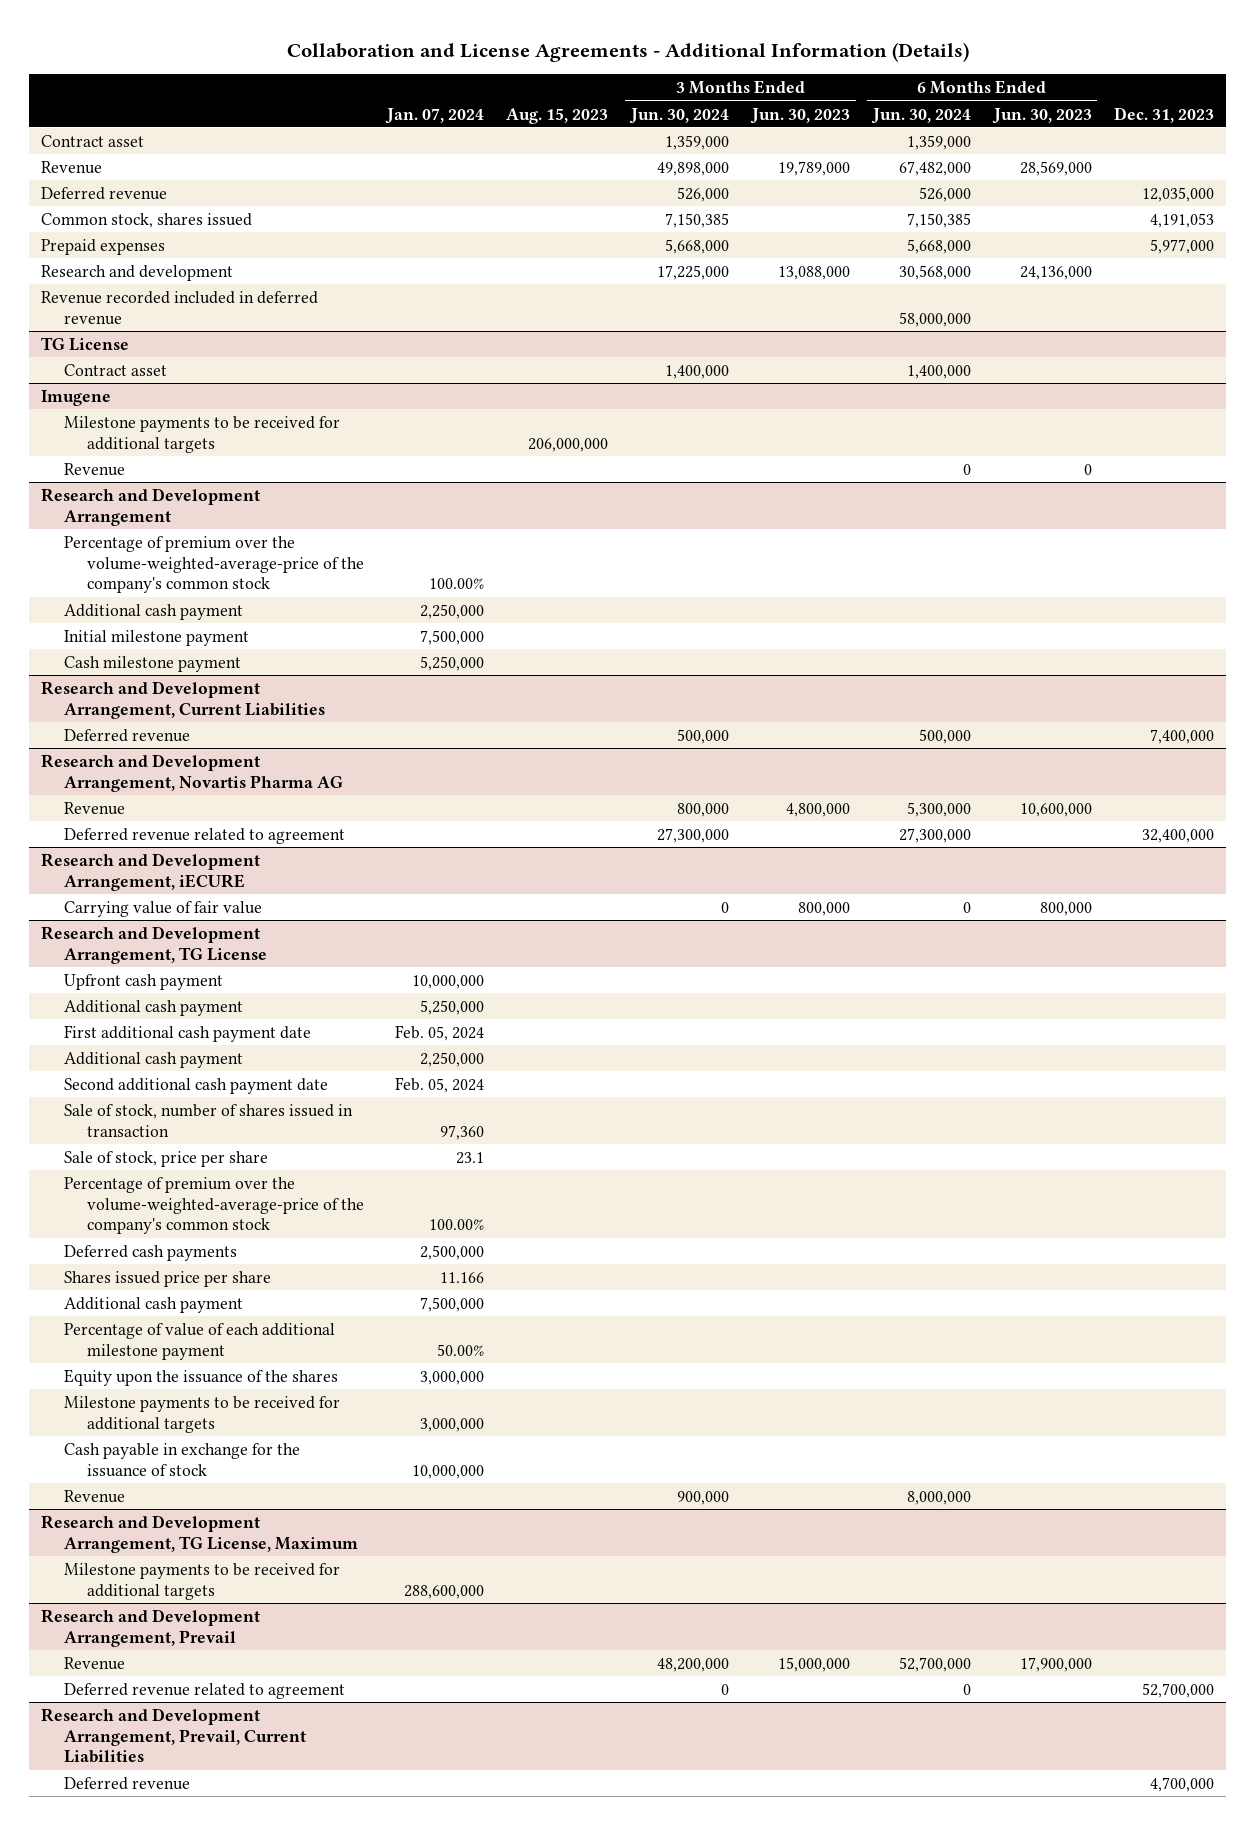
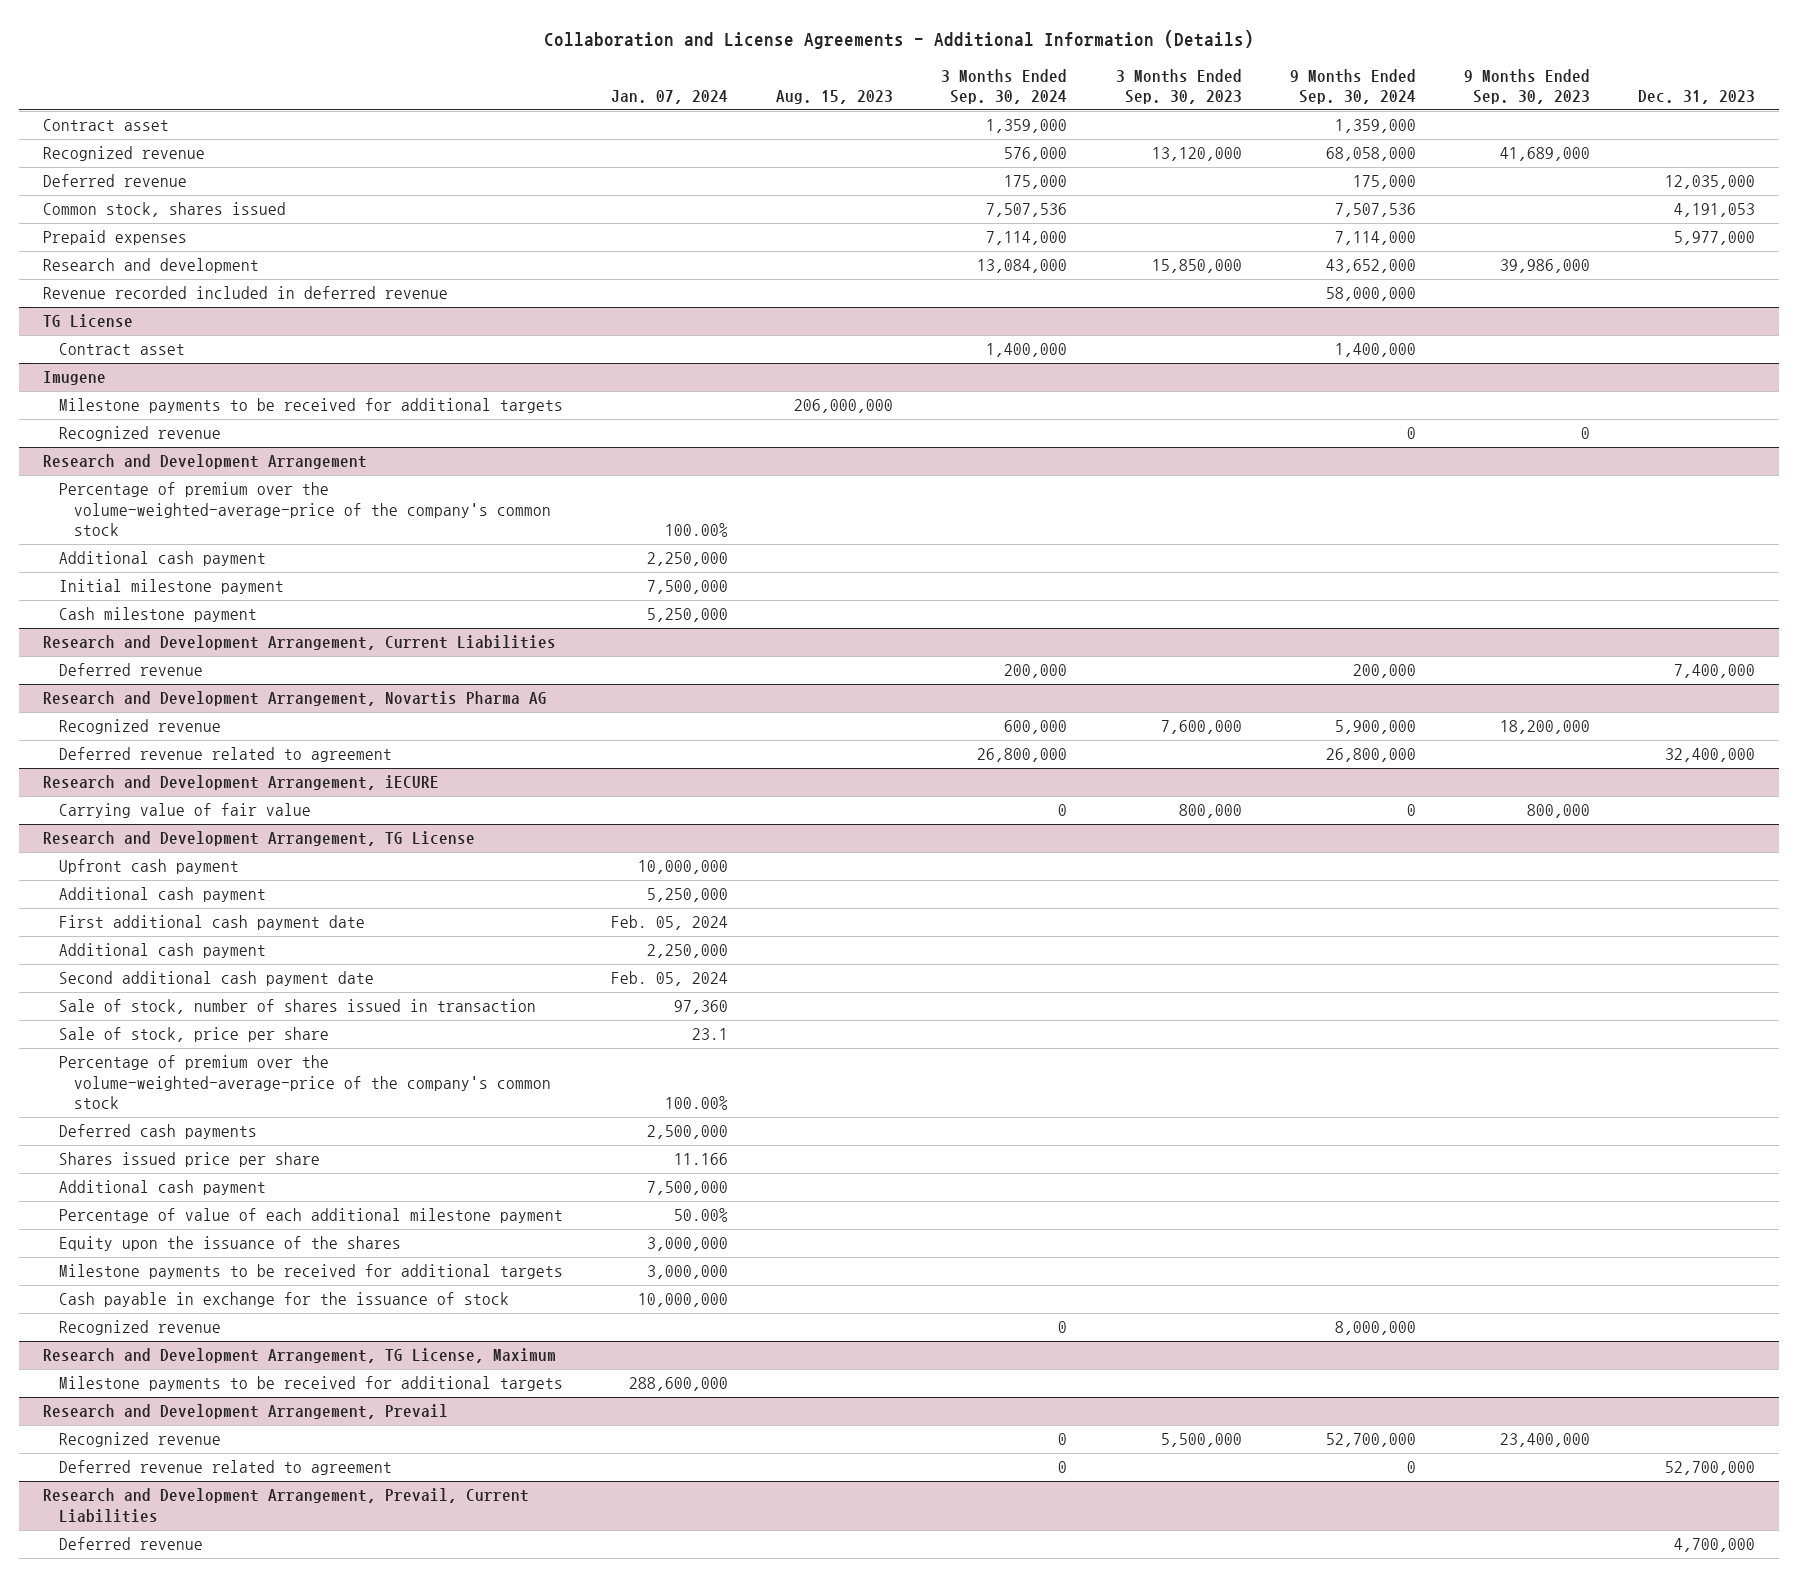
- | Jan. 07, 2024 | Aug. 15, 2023 | 3 Months Ended Jun. 30, 2024 | 3 Months Ended Jun. 30, 2023 | 6 Months Ended Jun. 30, 2024 | 6 Months Ended Jun. 30, 2023 | Dec. 31, 2023
+ | Jan. 07, 2024 | Aug. 15, 2023 | 3 Months Ended Sep. 30, 2024 | 3 Months Ended Sep. 30, 2023 | 9 Months Ended Sep. 30, 2024 | 9 Months Ended Sep. 30, 2023 | Dec. 31, 2023
- Revenue | | | 49,898,000 | 19,789,000 | 67,482,000 | 28,569,000 |
+ Recognized revenue | | | 576,000 | 13,120,000 | 68,058,000 | 41,689,000 |
@ Imugene
- Revenue | | | | | 0 | 0 |
+ Recognized revenue | | | | | 0 | 0 |
@ Research and Development Arrangement, Novartis Pharma AG
- Revenue | | | 800,000 | 4,800,000 | 5,300,000 | 10,600,000 |
+ Recognized revenue | | | 600,000 | 7,600,000 | 5,900,000 | 18,200,000 |
@ Research and Development Arrangement, TG License
- Revenue | | | 900,000 | | 8,000,000 | |
+ Recognized revenue | | | 0 | | 8,000,000 | |
@ Research and Development Arrangement, Prevail
- Revenue | | | 48,200,000 | 15,000,000 | 52,700,000 | 17,900,000 |
+ Recognized revenue | | | 0 | 5,500,000 | 52,700,000 | 23,400,000 |

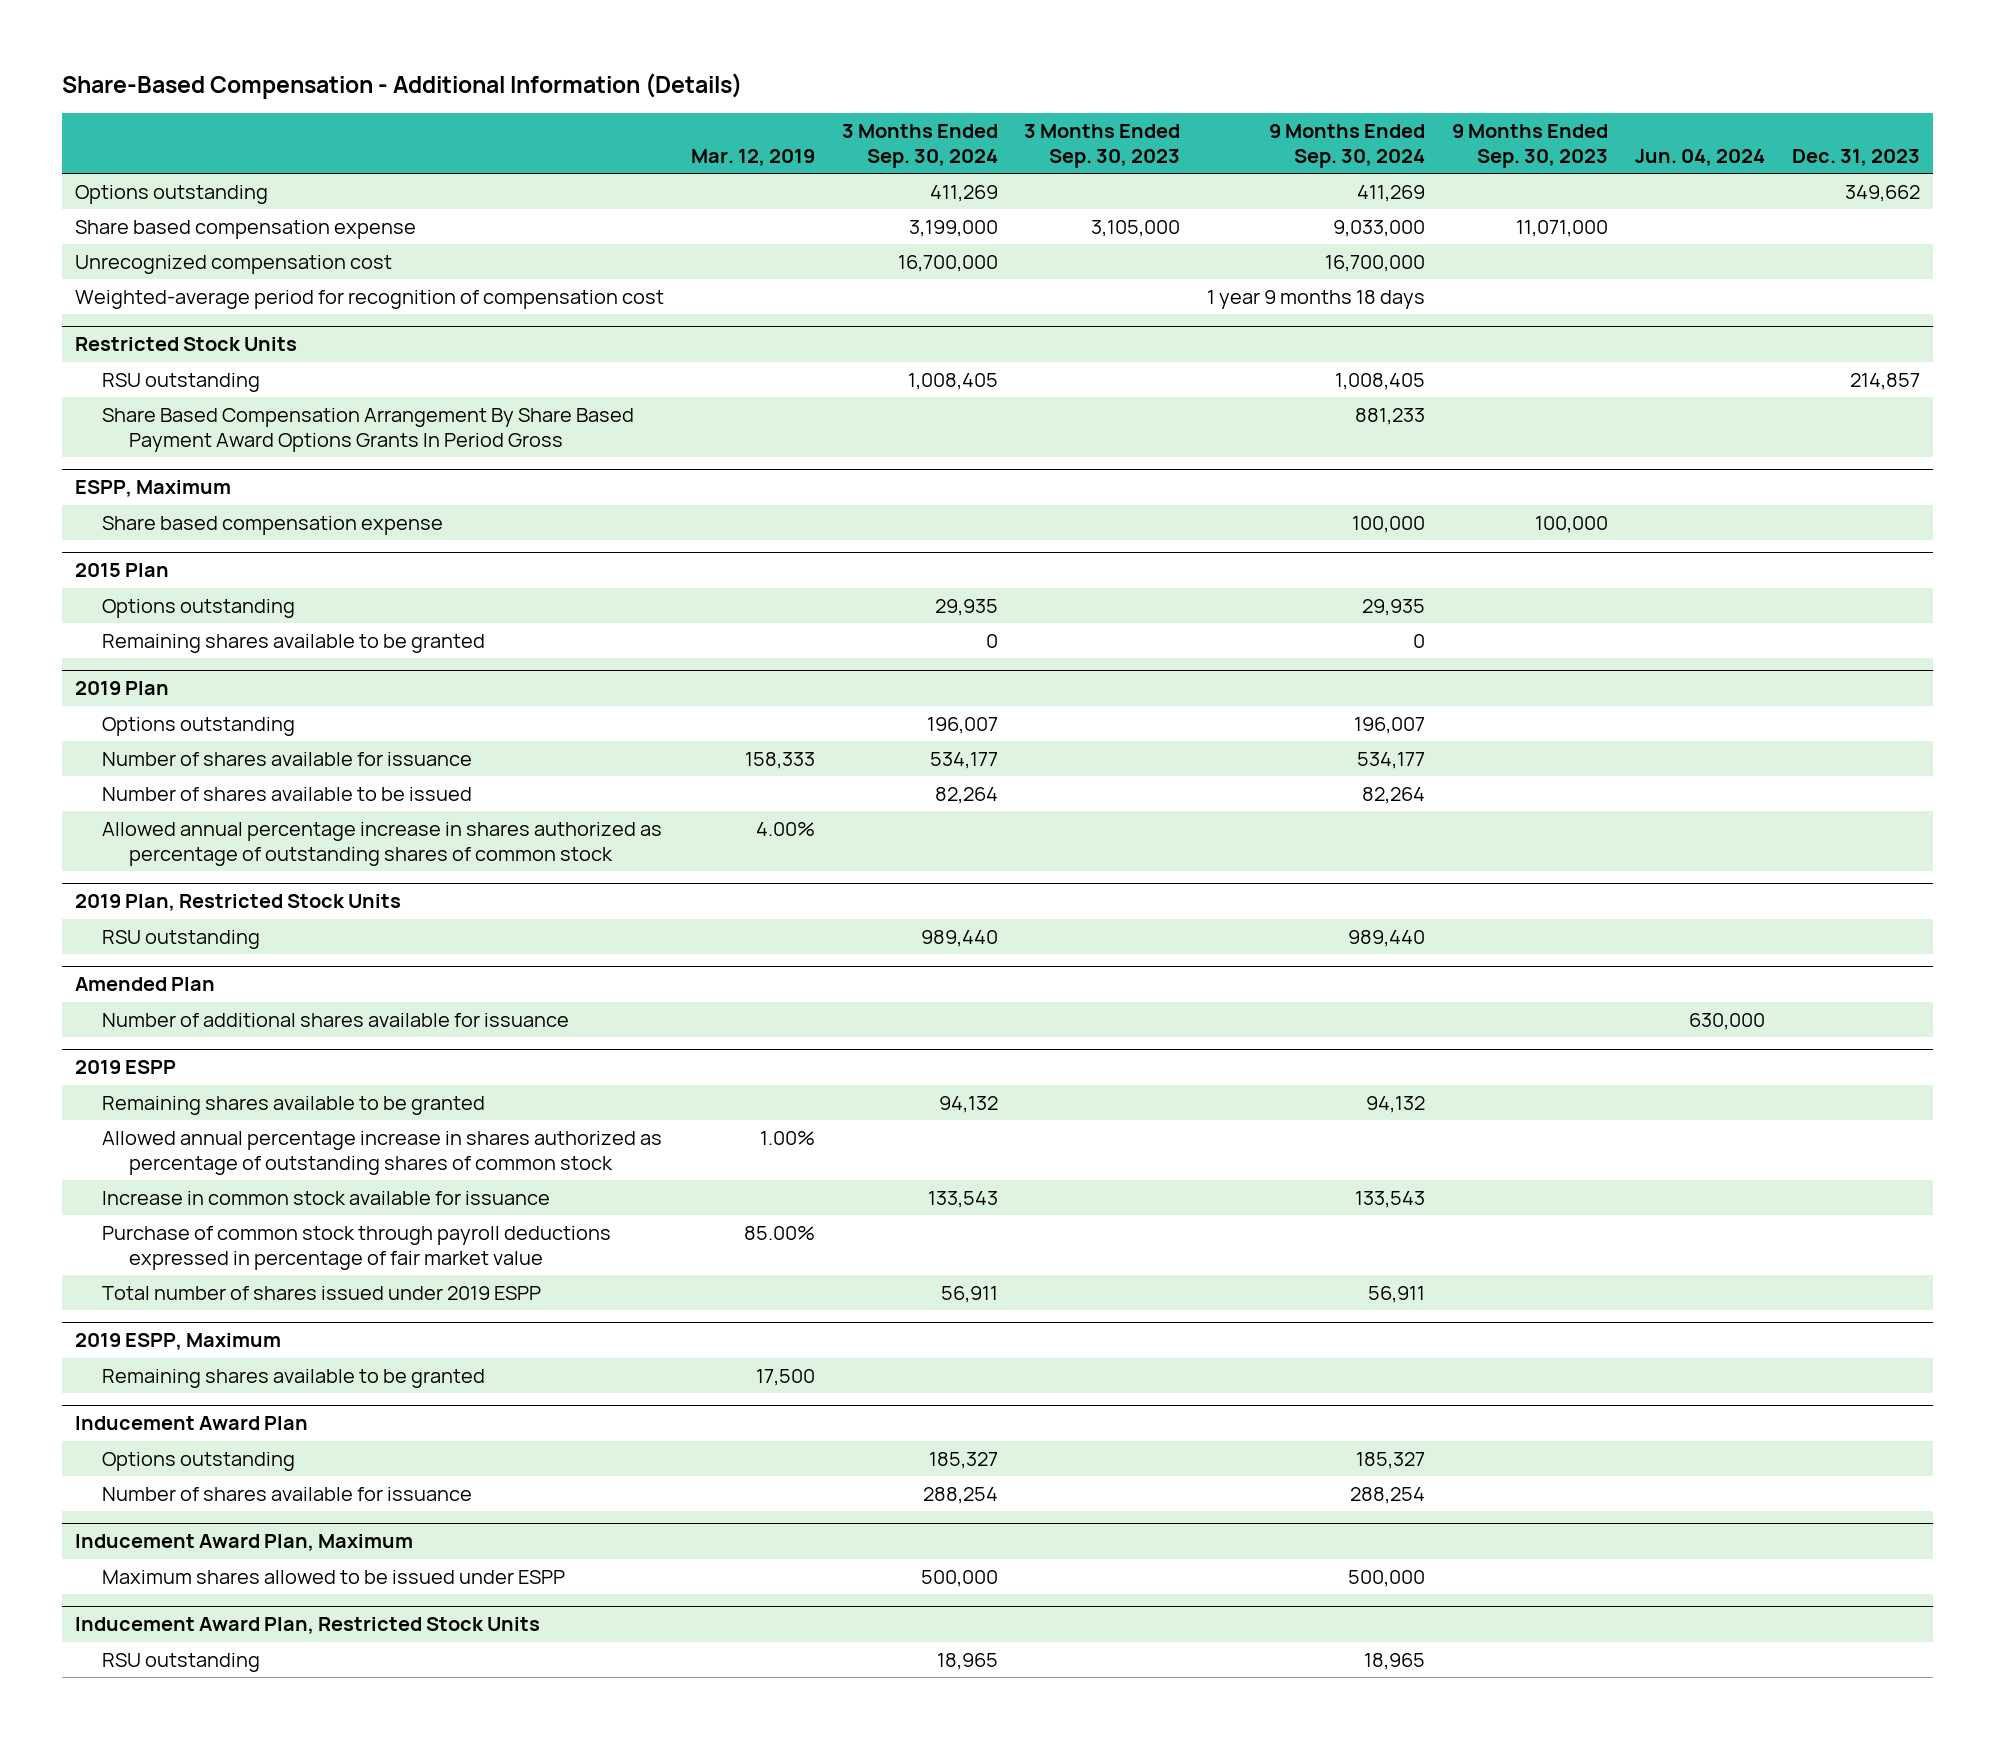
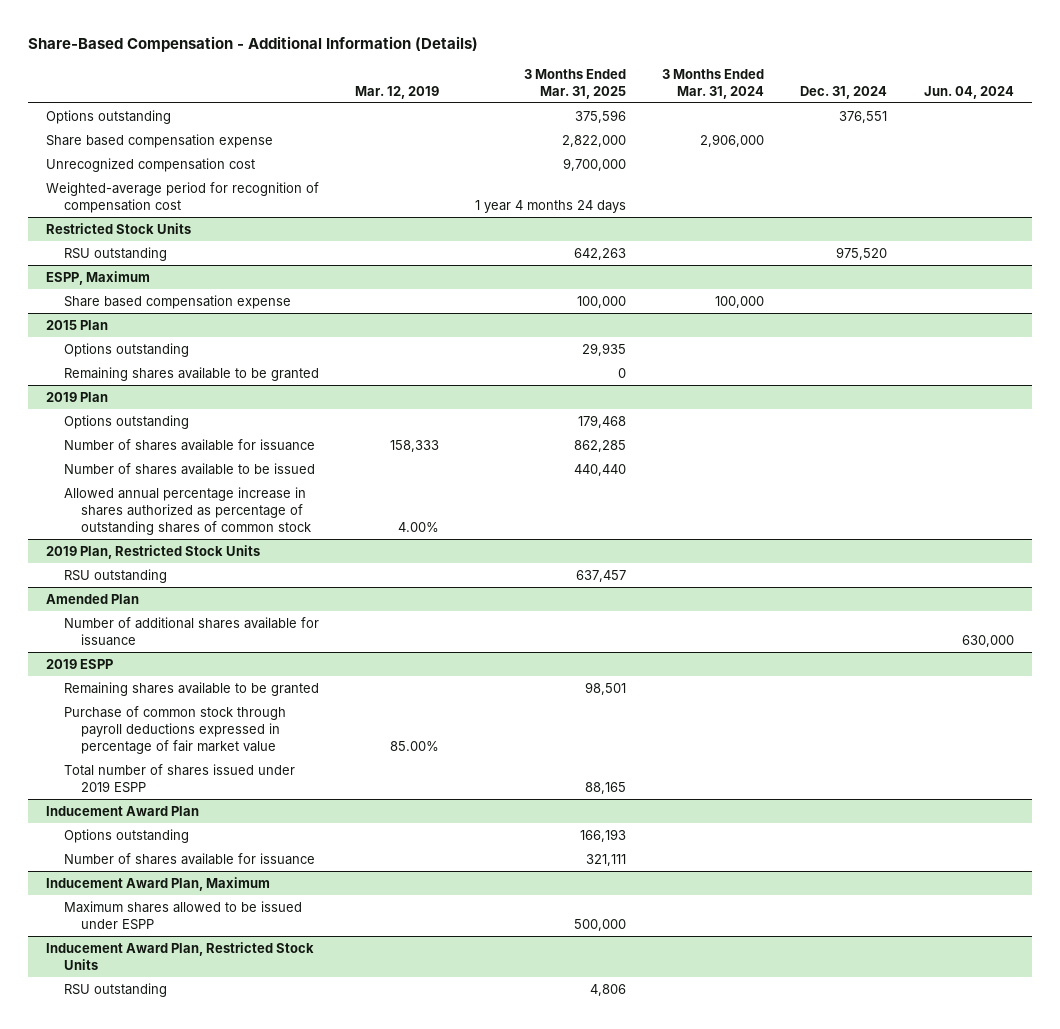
- | Mar. 12, 2019 | 3 Months Ended Sep. 30, 2024 | 3 Months Ended Sep. 30, 2023 | 9 Months Ended Sep. 30, 2024 | 9 Months Ended Sep. 30, 2023 | Jun. 04, 2024 | Dec. 31, 2023
+ | Mar. 12, 2019 | 3 Months Ended Mar. 31, 2025 | 3 Months Ended Mar. 31, 2024 | Dec. 31, 2024 | Jun. 04, 2024
@ Restricted Stock Units
- Share Based Compensation Arrangement By Share Based Payment Award Options Grants In Period Gross | | | | 881,233 | | |
@ 2019 ESPP
- Allowed annual percentage increase in shares authorized as percentage of outstanding shares of common stock | 1.00% | | | | | |
- Increase in common stock available for issuance | | 133,543 | | 133,543 | | |
- 2019 ESPP, Maximum
- Remaining shares available to be granted | 17,500 | | | | | |

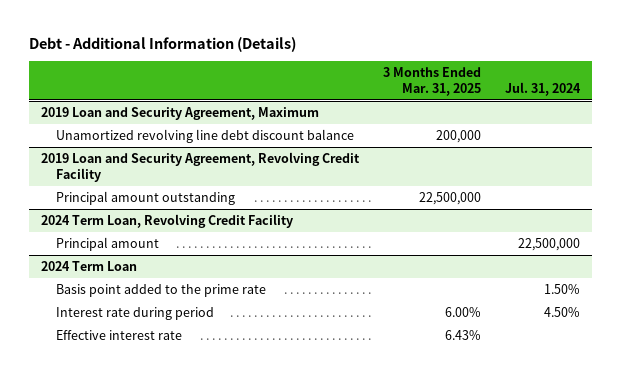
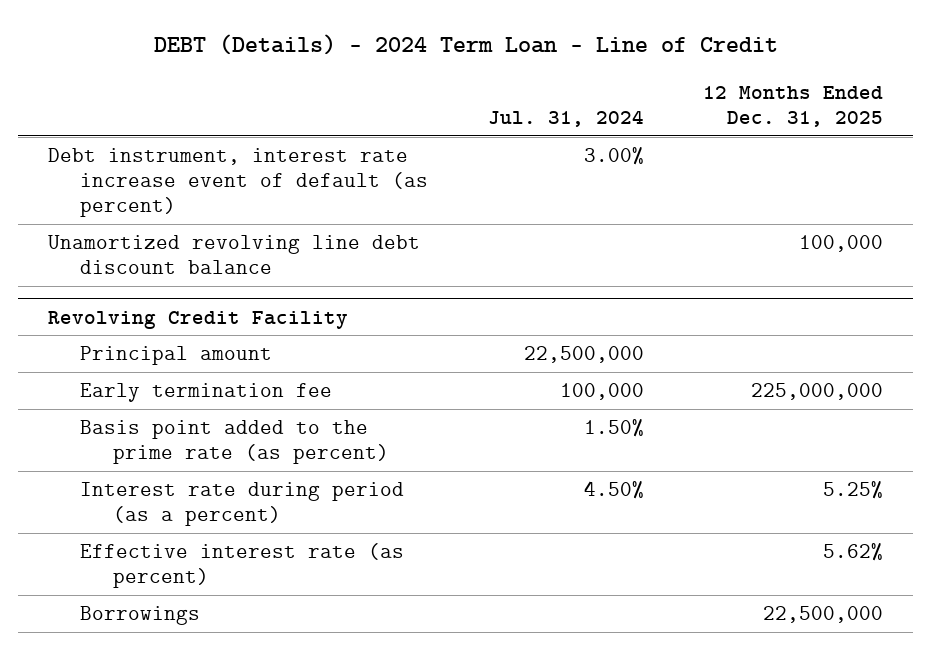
- Debt - Additional Information (Details)
+ DEBT (Details) - 2024 Term Loan - Line of Credit
- | 3 Months Ended Mar. 31, 2025 | Jul. 31, 2024
+ | Jul. 31, 2024 | 12 Months Ended Dec. 31, 2025
- 2019 Loan and Security Agreement, Maximum
- Unamortized revolving line debt discount balance | 200,000 |
- 2019 Loan and Security Agreement, Revolving Credit Facility
- Principal amount outstanding | 22,500,000 |
- 2024 Term Loan, Revolving Credit Facility
+ Debt instrument, interest rate increase event of default (as percent) | 3.00% |
+ Unamortized revolving line debt discount balance | | 100,000
+ Revolving Credit Facility
- 2024 Term Loan
- Basis point added to the prime rate | | 1.50%
- Interest rate during period | 6.00% | 4.50%
- Effective interest rate | 6.43% |
+ Early termination fee | 100,000 | 225,000,000
+ Basis point added to the prime rate (as percent) | 1.50% |
+ Interest rate during period (as a percent) | 4.50% | 5.25%
+ Effective interest rate (as percent) | | 5.62%
+ Borrowings | | 22,500,000

